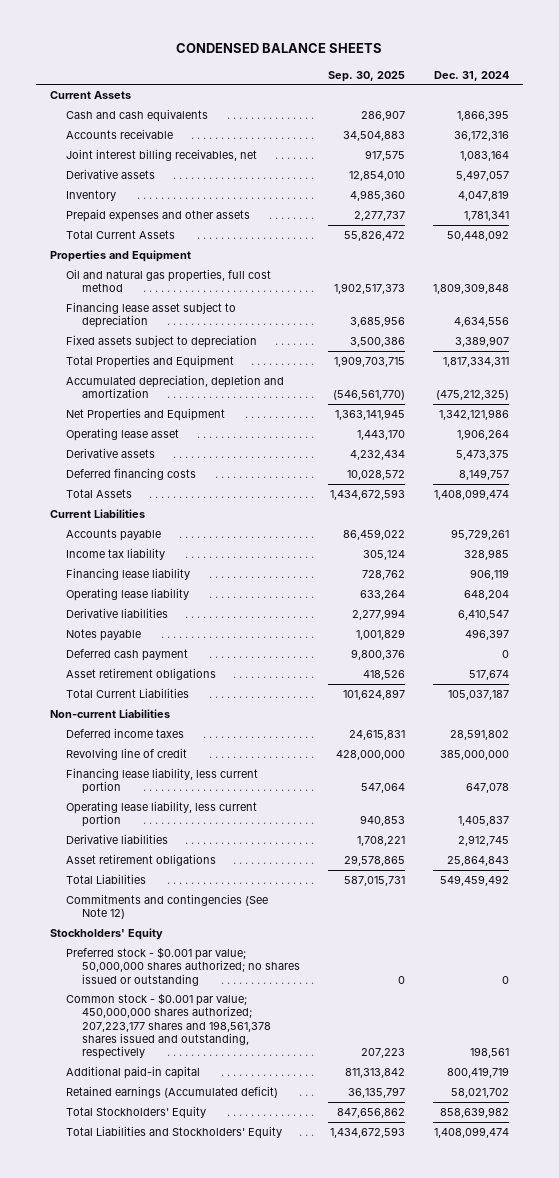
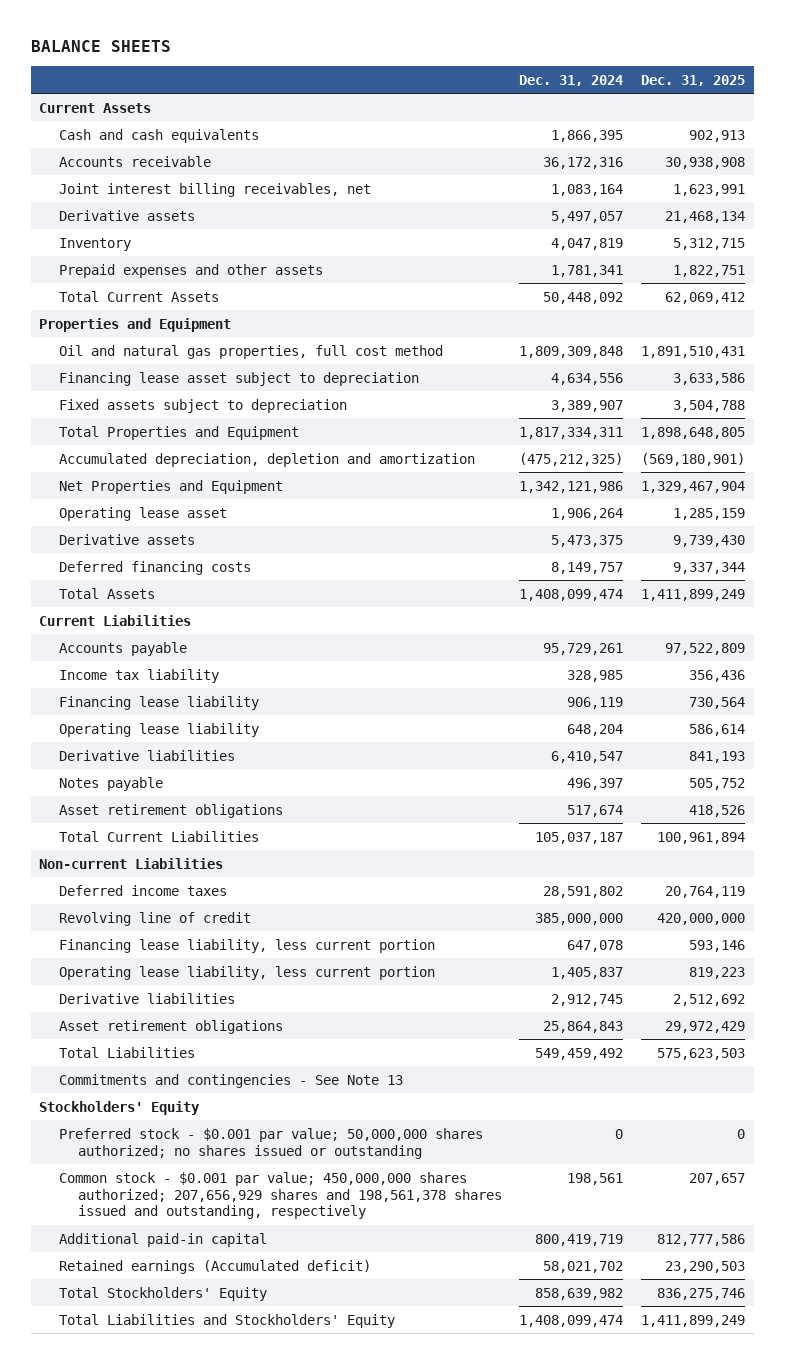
- CONDENSED BALANCE SHEETS
+ BALANCE SHEETS
- | Sep. 30, 2025 | Dec. 31, 2024
+ | Dec. 31, 2024 | Dec. 31, 2025
- Deferred cash payment | 9,800,376 | 0
- Commitments and contingencies (See Note 12)
+ Commitments and contingencies - See Note 13
- Common stock - $0.001 par value; 450,000,000 shares authorized; 207,223,177 shares and 198,561,378 shares issued and outstanding, respectively | 207,223 | 198,561
+ Common stock - $0.001 par value; 450,000,000 shares authorized; 207,656,929 shares and 198,561,378 shares issued and outstanding, respectively | 198,561 | 207,657

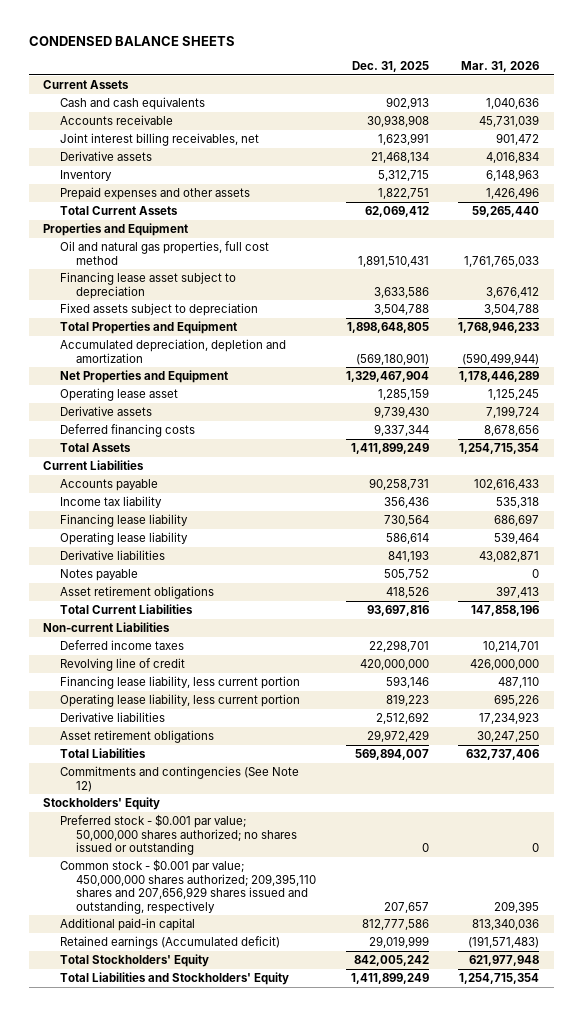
- BALANCE SHEETS
+ CONDENSED BALANCE SHEETS
- | Dec. 31, 2024 | Dec. 31, 2025
+ | Dec. 31, 2025 | Mar. 31, 2026
- Accounts payable | 95,729,261 | 97,522,809
+ Accounts payable | 90,258,731 | 102,616,433
- Total Current Liabilities | 105,037,187 | 100,961,894
+ Total Current Liabilities | 93,697,816 | 147,858,196
- Deferred income taxes | 28,591,802 | 20,764,119
+ Deferred income taxes | 22,298,701 | 10,214,701
- Total Liabilities | 549,459,492 | 575,623,503
- Commitments and contingencies - See Note 13
+ Total Liabilities | 569,894,007 | 632,737,406
+ Commitments and contingencies (See Note 12)
- Common stock - $0.001 par value; 450,000,000 shares authorized; 207,656,929 shares and 198,561,378 shares issued and outstanding, respectively | 198,561 | 207,657
+ Common stock - $0.001 par value; 450,000,000 shares authorized; 209,395,110 shares and 207,656,929 shares issued and outstanding, respectively | 207,657 | 209,395
- Retained earnings (Accumulated deficit) | 58,021,702 | 23,290,503
- Total Stockholders' Equity | 858,639,982 | 836,275,746
+ Retained earnings (Accumulated deficit) | 29,019,999 | (191,571,483)
+ Total Stockholders' Equity | 842,005,242 | 621,977,948

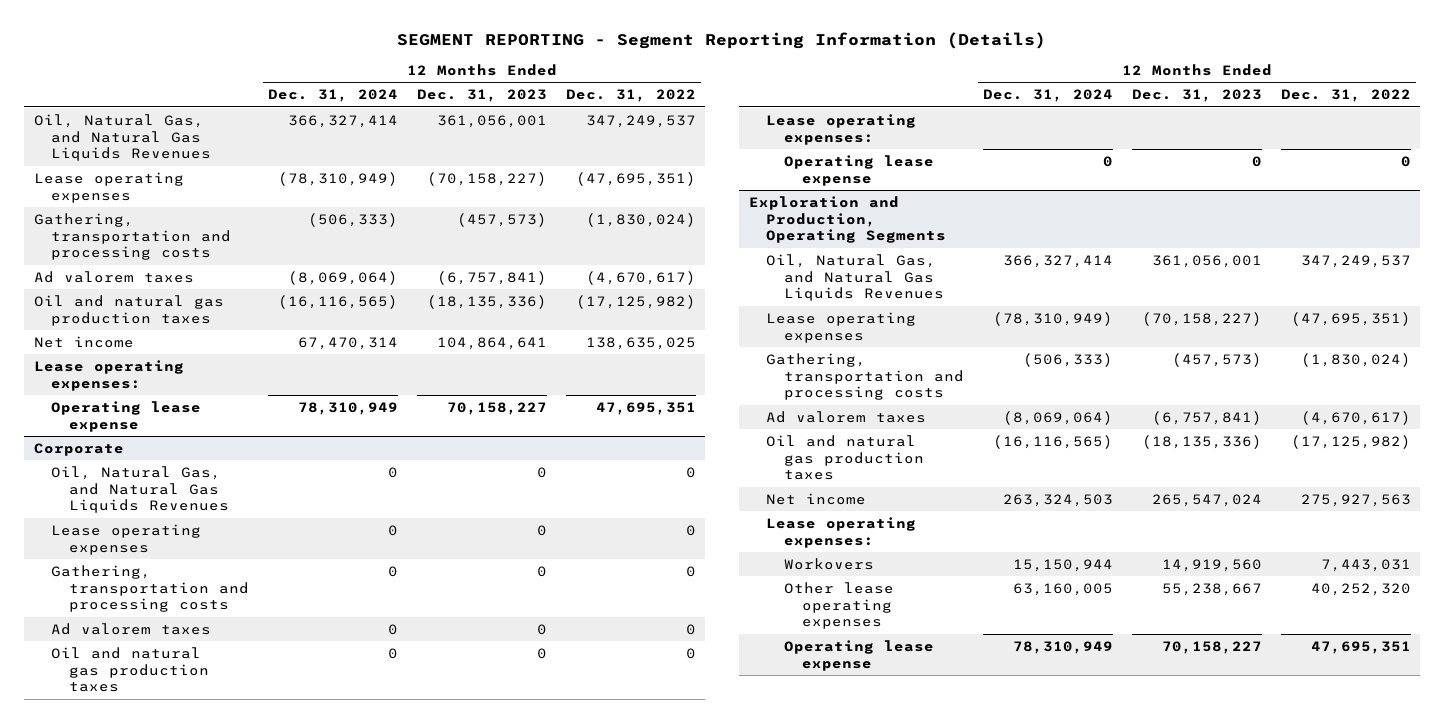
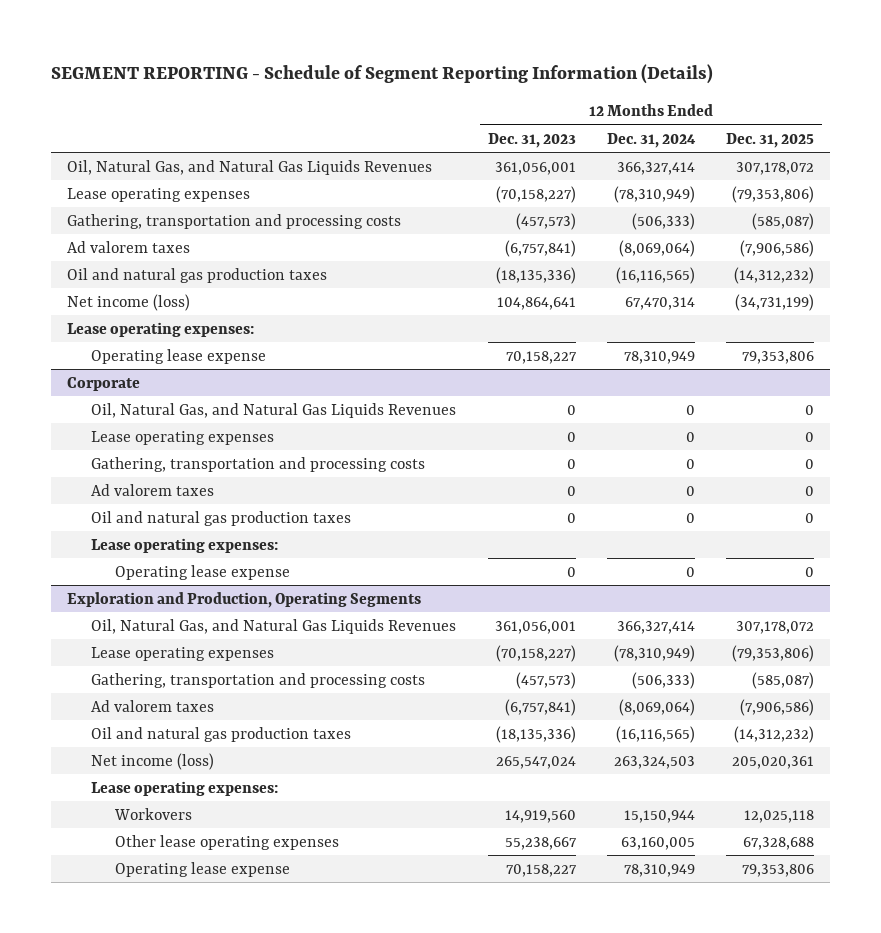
- SEGMENT REPORTING - Segment Reporting Information (Details)
+ SEGMENT REPORTING - Schedule of Segment Reporting Information (Details)
- | 12 Months Ended Dec. 31, 2024 | 12 Months Ended Dec. 31, 2023 | 12 Months Ended Dec. 31, 2022
+ | 12 Months Ended Dec. 31, 2023 | 12 Months Ended Dec. 31, 2024 | 12 Months Ended Dec. 31, 2025
- Net income | 67,470,314 | 104,864,641 | 138,635,025
+ Net income (loss) | 104,864,641 | 67,470,314 | (34,731,199)
@ Exploration and Production, Operating Segments
- Net income | 263,324,503 | 265,547,024 | 275,927,563
+ Net income (loss) | 265,547,024 | 263,324,503 | 205,020,361

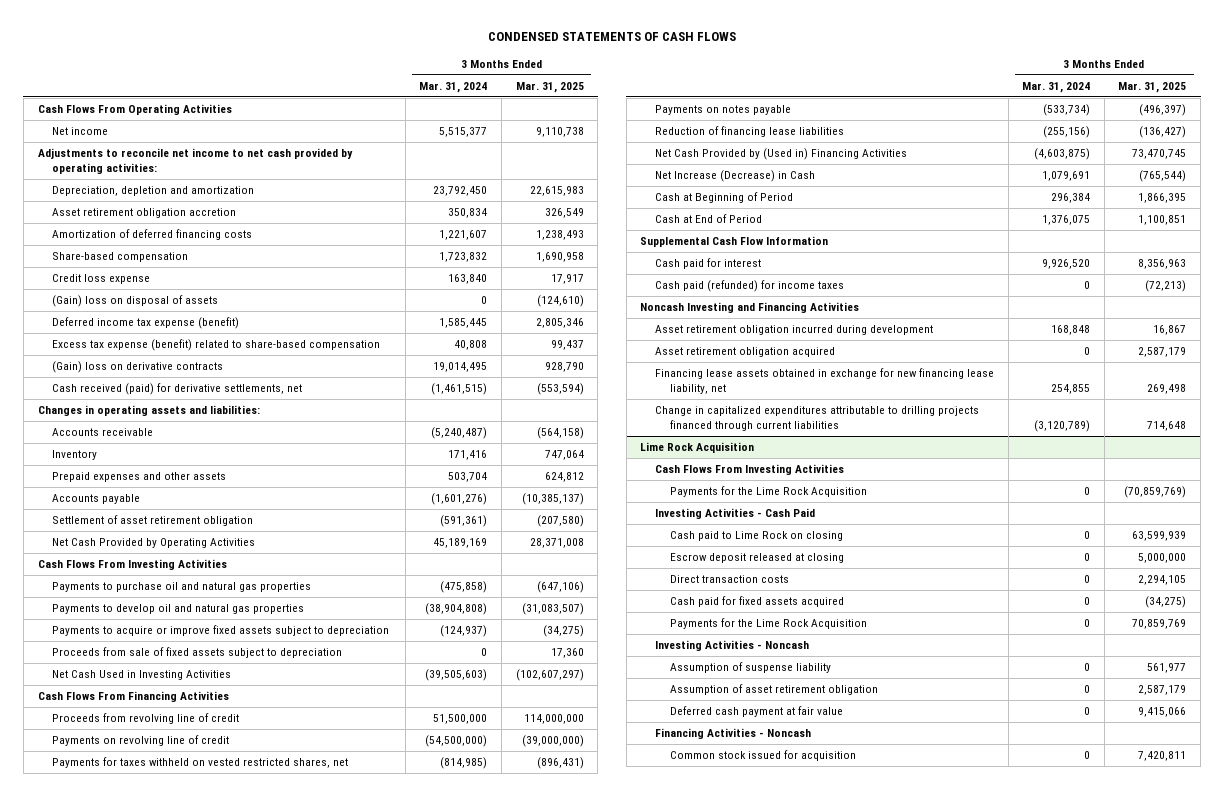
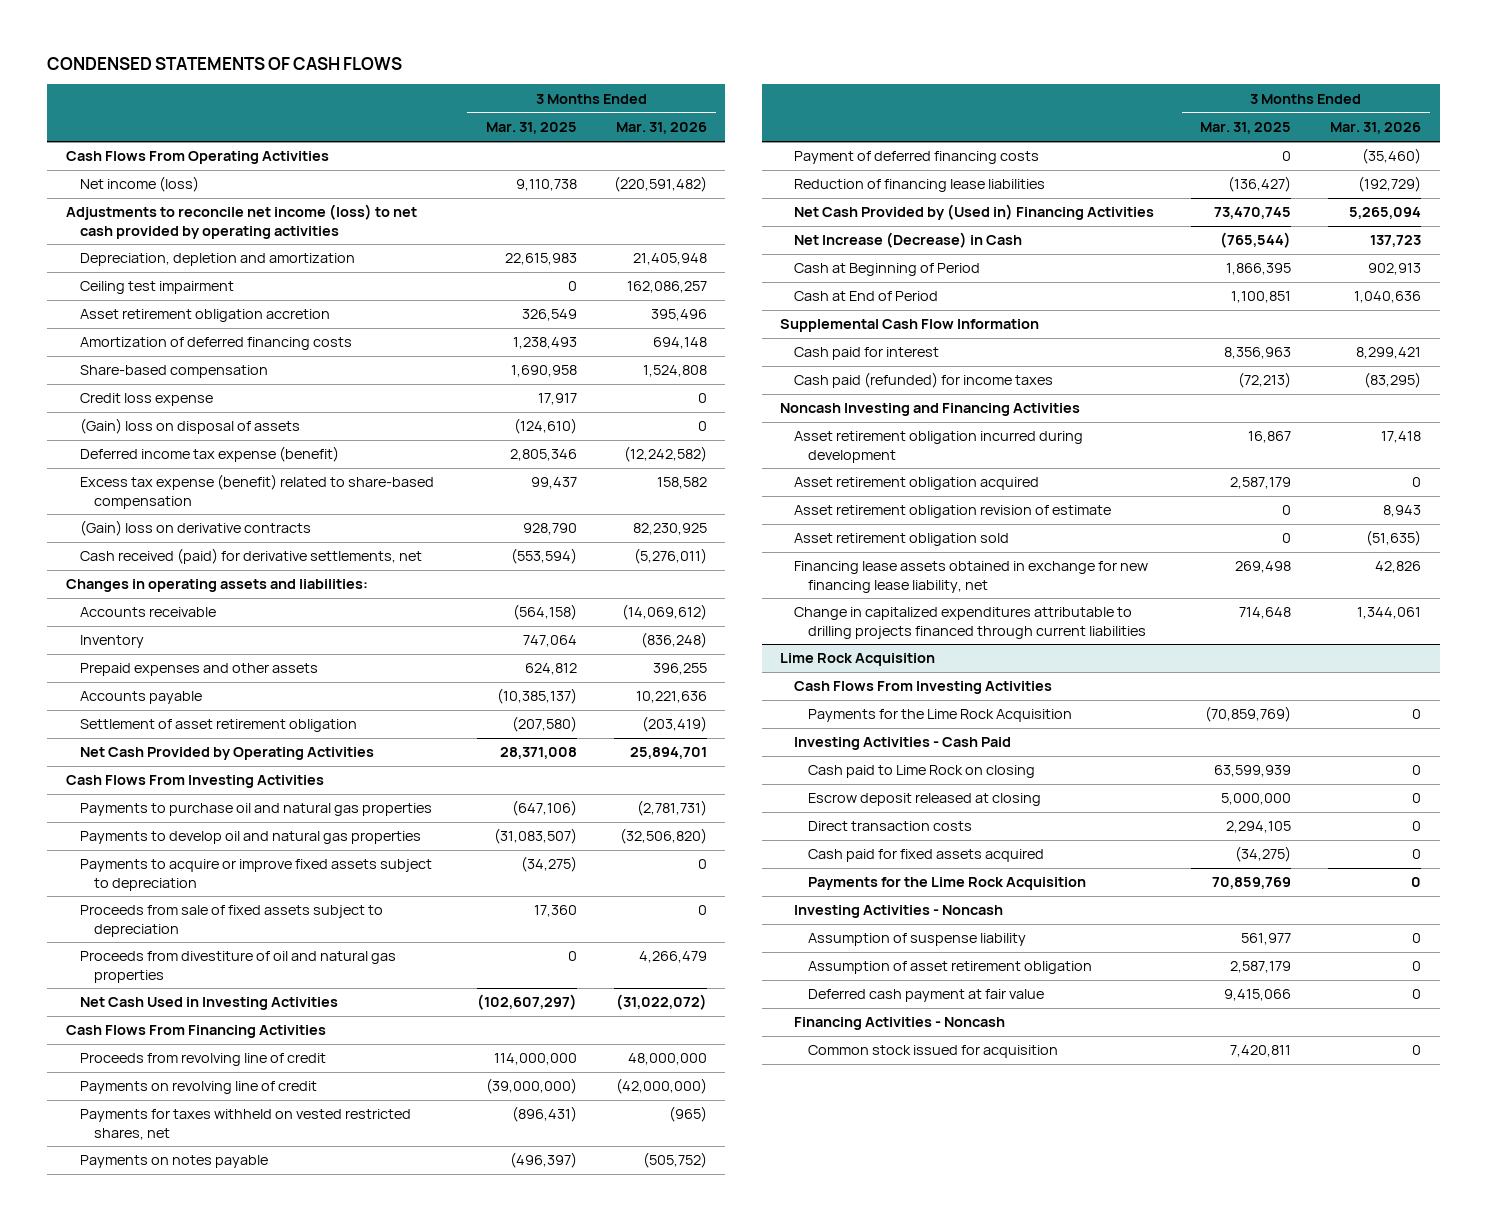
- | 3 Months Ended Mar. 31, 2024 | 3 Months Ended Mar. 31, 2025
+ | 3 Months Ended Mar. 31, 2025 | 3 Months Ended Mar. 31, 2026
- Net income | 5,515,377 | 9,110,738
- Adjustments to reconcile net income to net cash provided by operating activities:
+ Net income (loss) | 9,110,738 | (220,591,482)
+ Adjustments to reconcile net income (loss) to net cash provided by operating activities
+ Ceiling test impairment | 0 | 162,086,257
+ Proceeds from divestiture of oil and natural gas properties | 0 | 4,266,479
+ Payment of deferred financing costs | 0 | (35,460)
+ Asset retirement obligation revision of estimate | 0 | 8,943
+ Asset retirement obligation sold | 0 | (51,635)

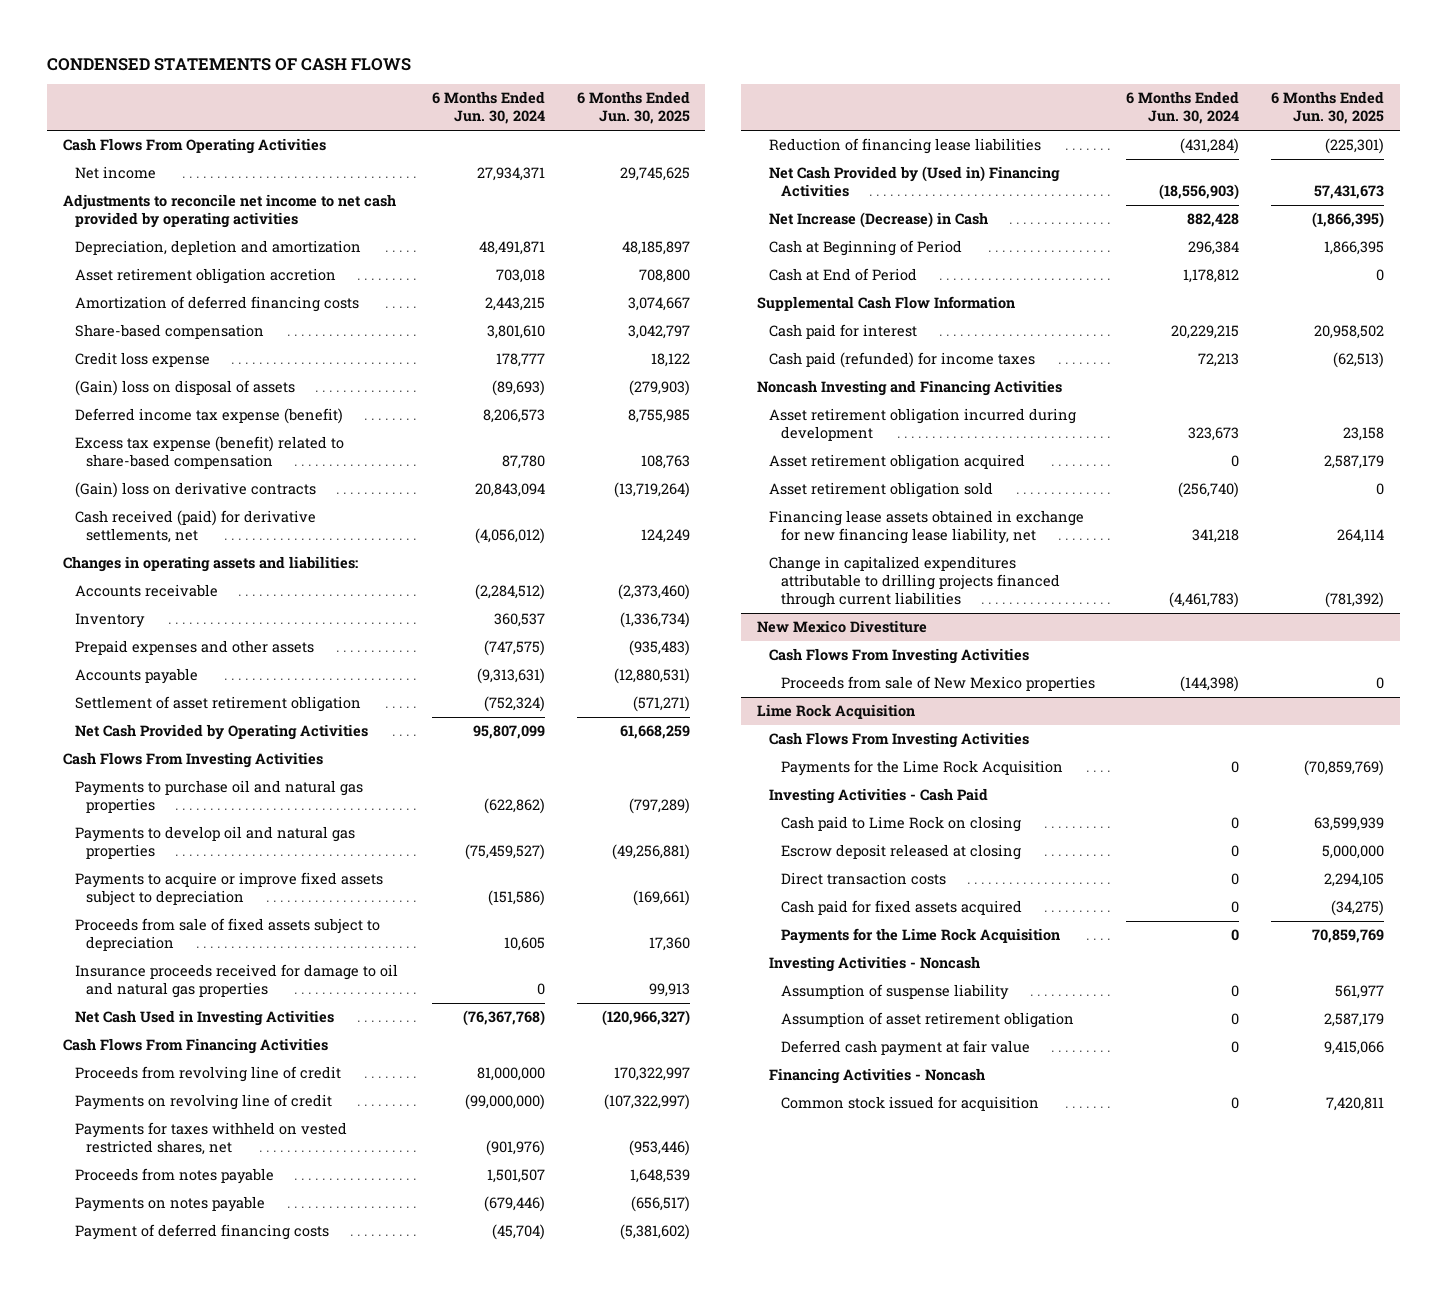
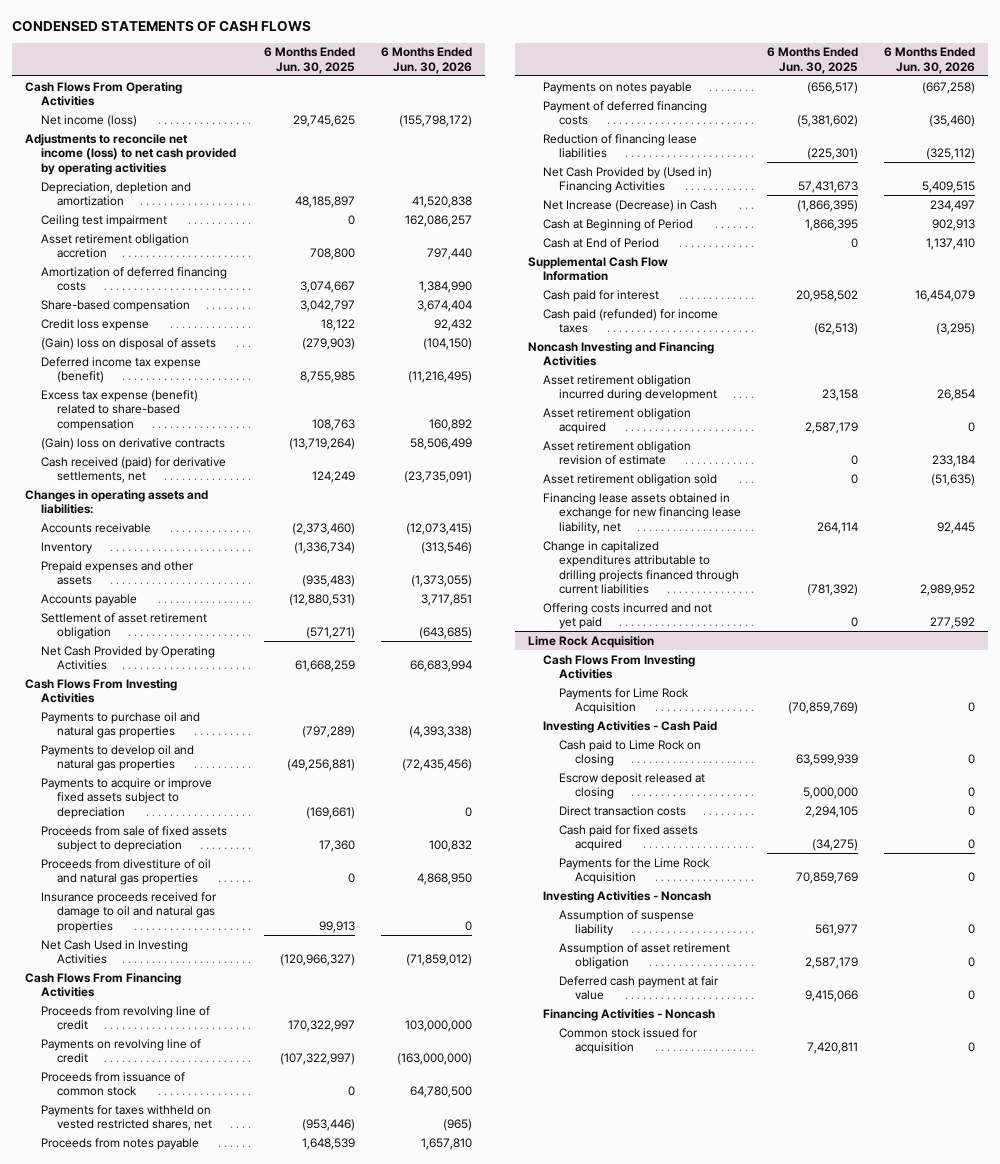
- | 6 Months Ended Jun. 30, 2024 | 6 Months Ended Jun. 30, 2025
+ | 6 Months Ended Jun. 30, 2025 | 6 Months Ended Jun. 30, 2026
- Net income | 27,934,371 | 29,745,625
- Adjustments to reconcile net income to net cash provided by operating activities
+ Net income (loss) | 29,745,625 | (155,798,172)
+ Adjustments to reconcile net income (loss) to net cash provided by operating activities
+ Ceiling test impairment | 0 | 162,086,257
+ Proceeds from divestiture of oil and natural gas properties | 0 | 4,868,950
+ Proceeds from issuance of common stock | 0 | 64,780,500
+ Asset retirement obligation revision of estimate | 0 | 233,184
- New Mexico Divestiture
- Cash Flows From Investing Activities
- Proceeds from sale of New Mexico properties | (144,398) | 0
+ Offering costs incurred and not yet paid | 0 | 277,592
@ Lime Rock Acquisition
- Payments for the Lime Rock Acquisition | 0 | (70,859,769)
+ Payments for Lime Rock Acquisition | (70,859,769) | 0

